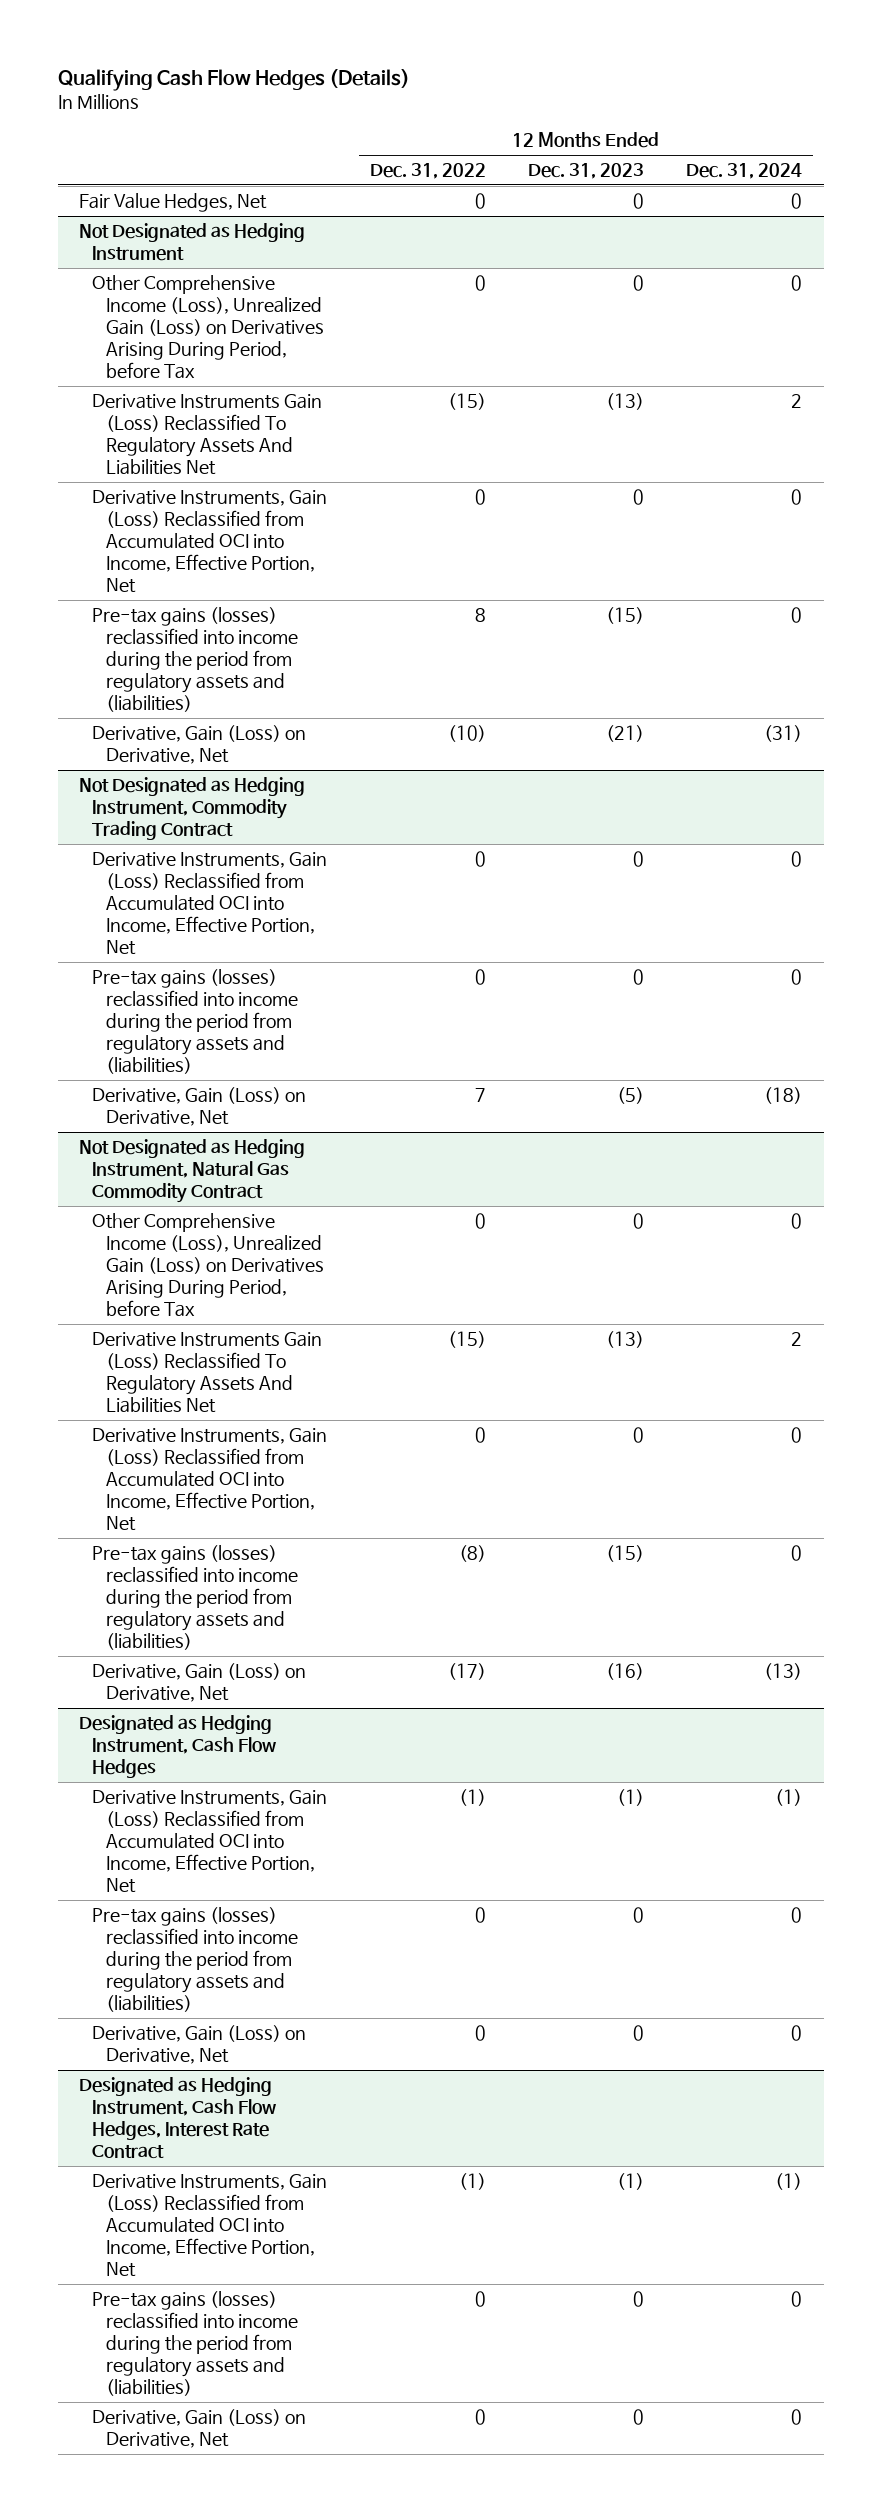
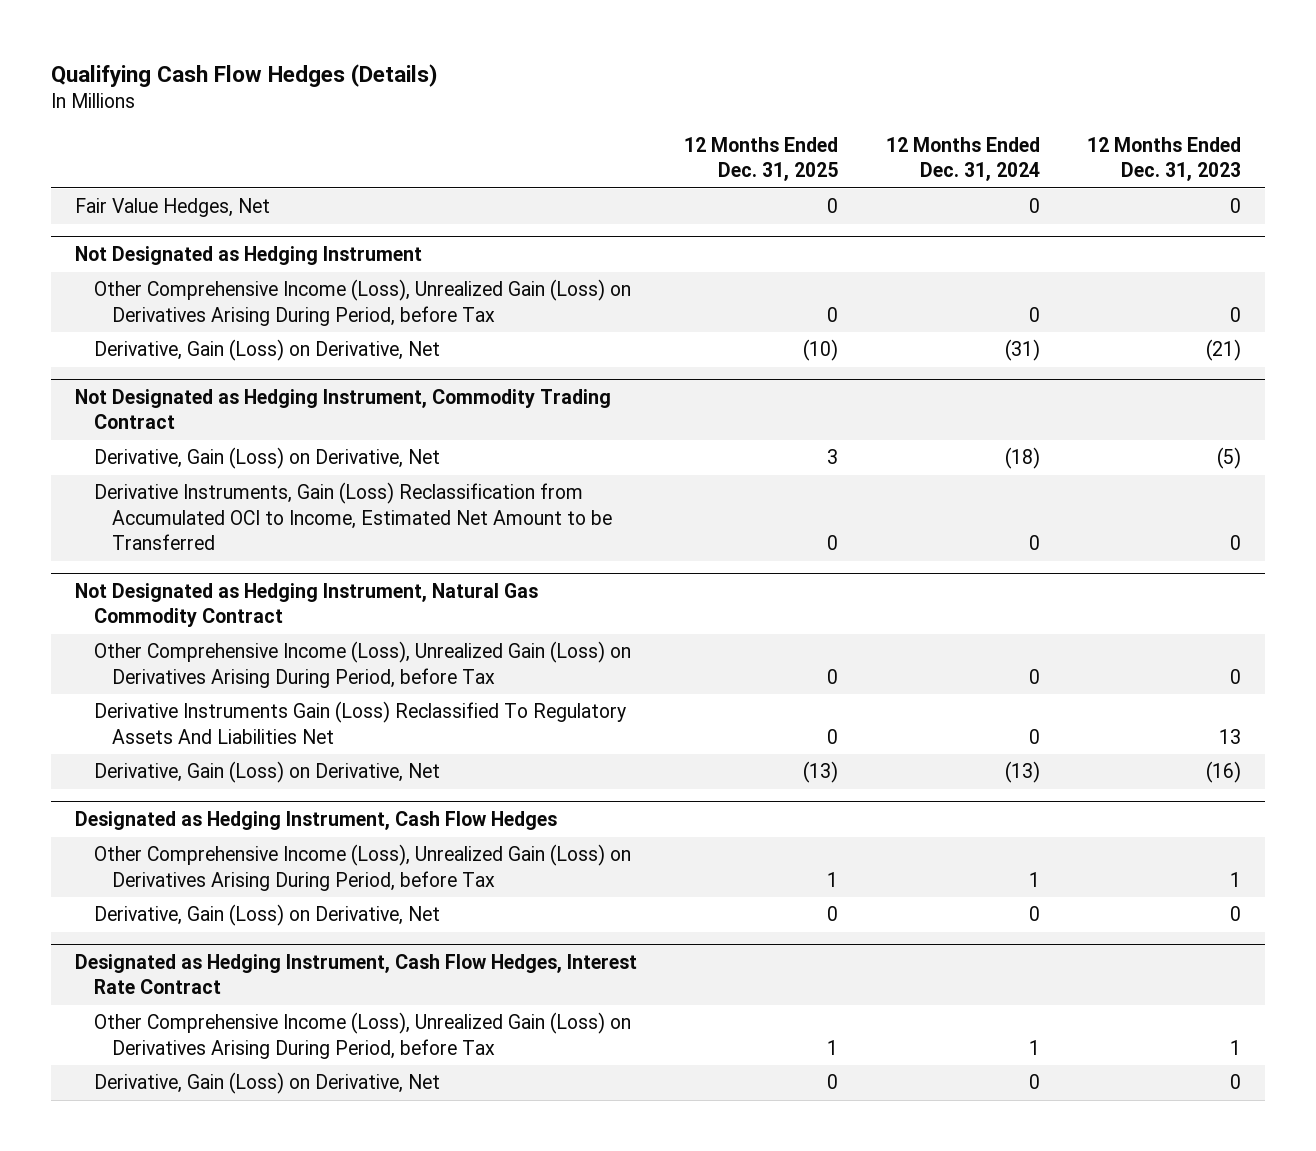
- | 12 Months Ended Dec. 31, 2022 | 12 Months Ended Dec. 31, 2023 | 12 Months Ended Dec. 31, 2024
+ | 12 Months Ended Dec. 31, 2025 | 12 Months Ended Dec. 31, 2024 | 12 Months Ended Dec. 31, 2023
@ Not Designated as Hedging Instrument
- Derivative Instruments Gain (Loss) Reclassified To Regulatory Assets And Liabilities Net | (15) | (13) | 2
- Derivative Instruments, Gain (Loss) Reclassified from Accumulated OCI into Income, Effective Portion, Net | 0 | 0 | 0
- Pre-tax gains (losses) reclassified into income during the period from regulatory assets and (liabilities) | 8 | (15) | 0
@ Not Designated as Hedging Instrument, Commodity Trading Contract
- Derivative Instruments, Gain (Loss) Reclassified from Accumulated OCI into Income, Effective Portion, Net | 0 | 0 | 0
- Pre-tax gains (losses) reclassified into income during the period from regulatory assets and (liabilities) | 0 | 0 | 0
+ Derivative Instruments, Gain (Loss) Reclassification from Accumulated OCI to Income, Estimated Net Amount to be Transferred | 0 | 0 | 0
@ Not Designated as Hedging Instrument, Natural Gas Commodity Contract
- Derivative Instruments Gain (Loss) Reclassified To Regulatory Assets And Liabilities Net | (15) | (13) | 2
- Derivative Instruments, Gain (Loss) Reclassified from Accumulated OCI into Income, Effective Portion, Net | 0 | 0 | 0
- Pre-tax gains (losses) reclassified into income during the period from regulatory assets and (liabilities) | (8) | (15) | 0
+ Derivative Instruments Gain (Loss) Reclassified To Regulatory Assets And Liabilities Net | 0 | 0 | 13
@ Designated as Hedging Instrument, Cash Flow Hedges
- Derivative Instruments, Gain (Loss) Reclassified from Accumulated OCI into Income, Effective Portion, Net | (1) | (1) | (1)
- Pre-tax gains (losses) reclassified into income during the period from regulatory assets and (liabilities) | 0 | 0 | 0
+ Other Comprehensive Income (Loss), Unrealized Gain (Loss) on Derivatives Arising During Period, before Tax | 1 | 1 | 1
@ Designated as Hedging Instrument, Cash Flow Hedges, Interest Rate Contract
- Derivative Instruments, Gain (Loss) Reclassified from Accumulated OCI into Income, Effective Portion, Net | (1) | (1) | (1)
- Pre-tax gains (losses) reclassified into income during the period from regulatory assets and (liabilities) | 0 | 0 | 0
+ Other Comprehensive Income (Loss), Unrealized Gain (Loss) on Derivatives Arising During Period, before Tax | 1 | 1 | 1

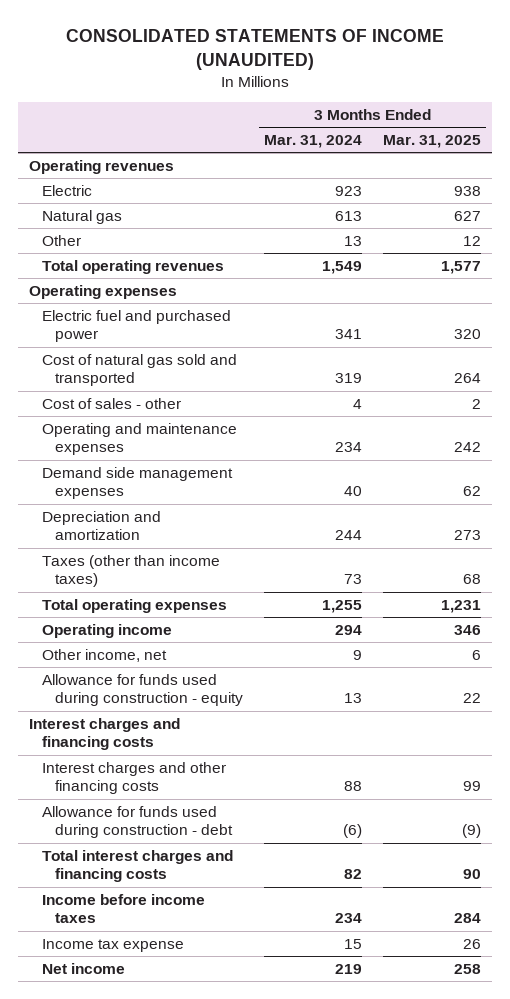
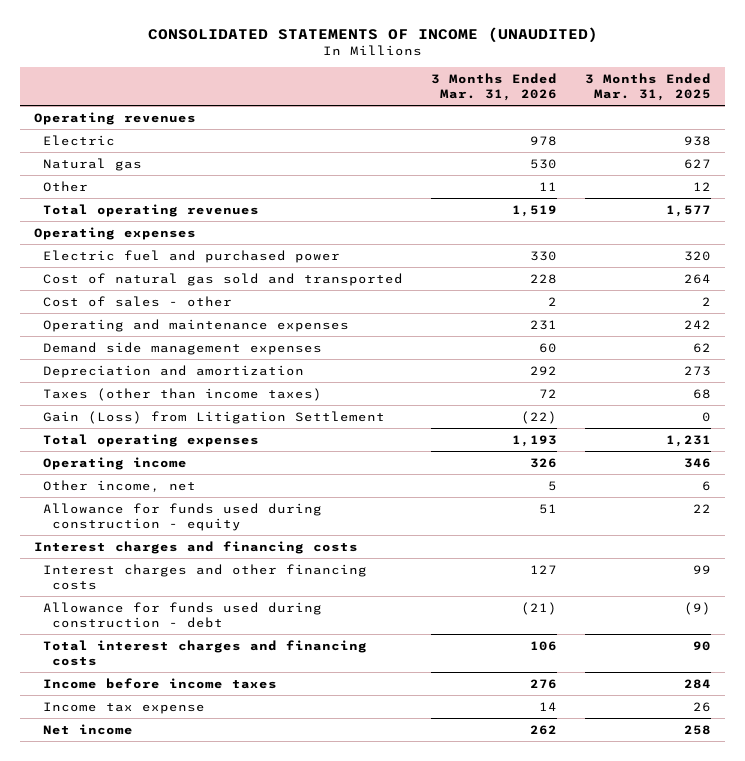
- | 3 Months Ended Mar. 31, 2024 | 3 Months Ended Mar. 31, 2025
+ | 3 Months Ended Mar. 31, 2026 | 3 Months Ended Mar. 31, 2025
+ Gain (Loss) from Litigation Settlement | (22) | 0

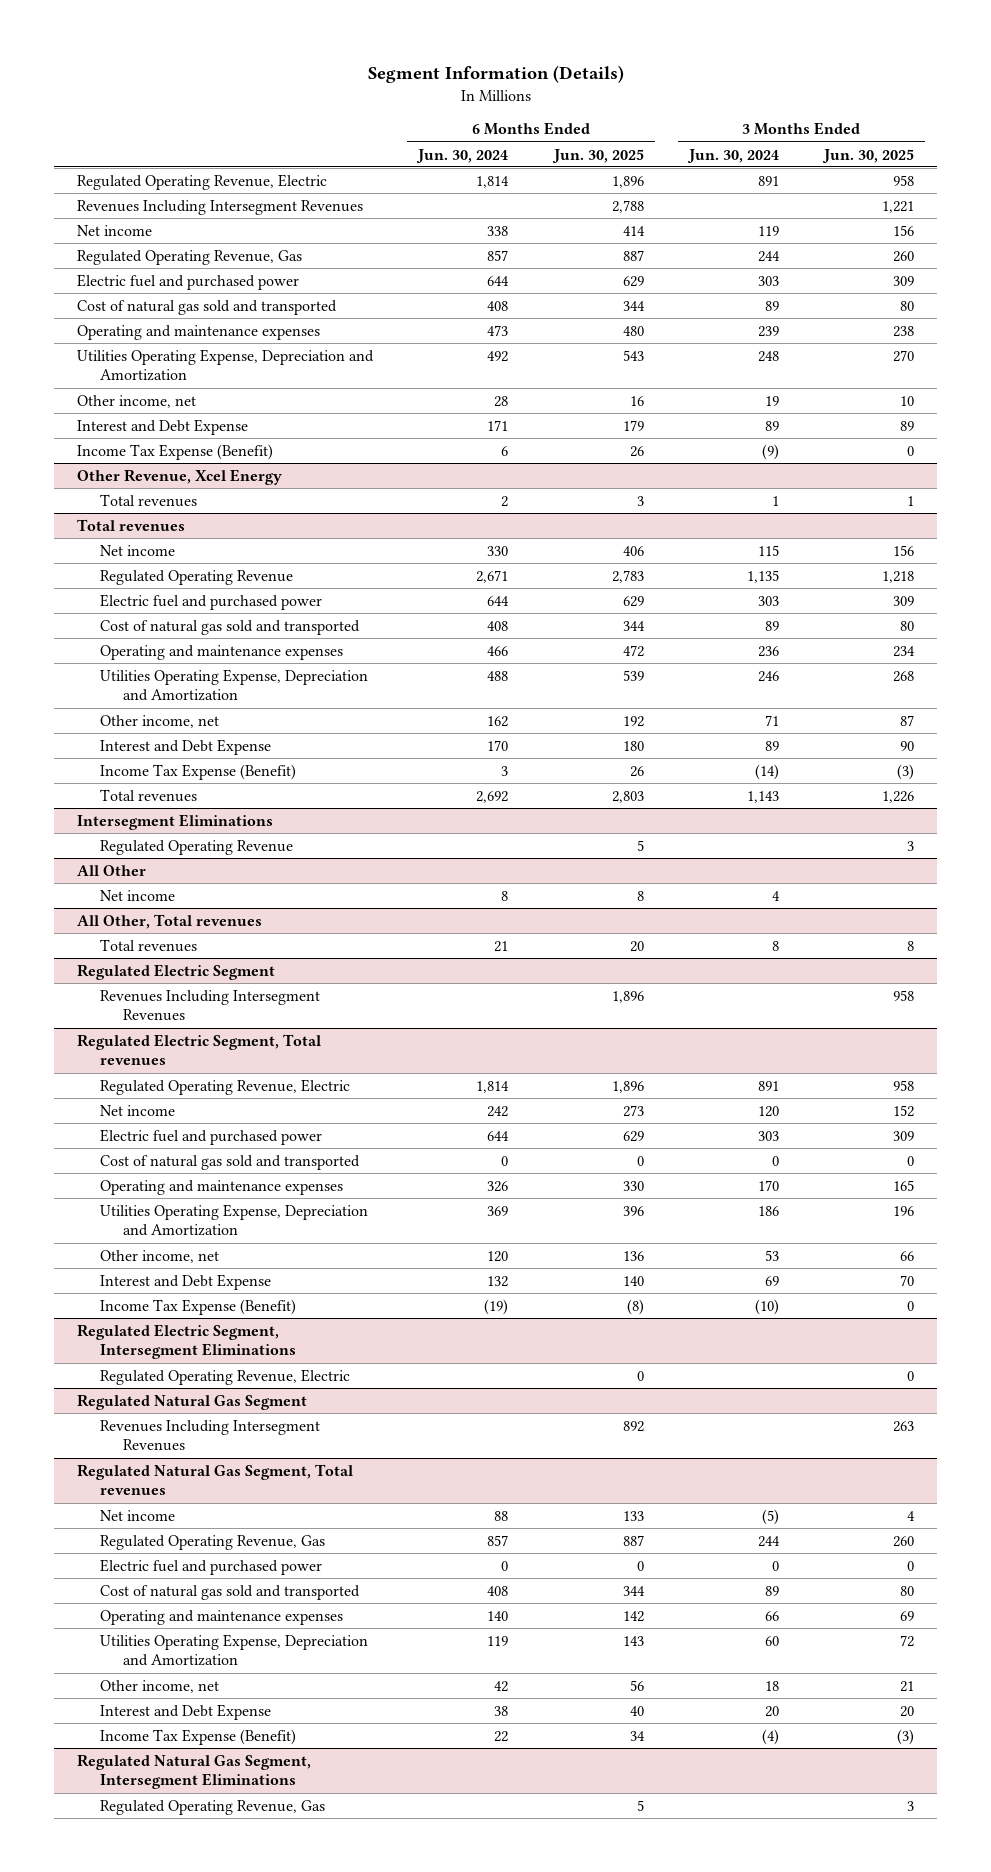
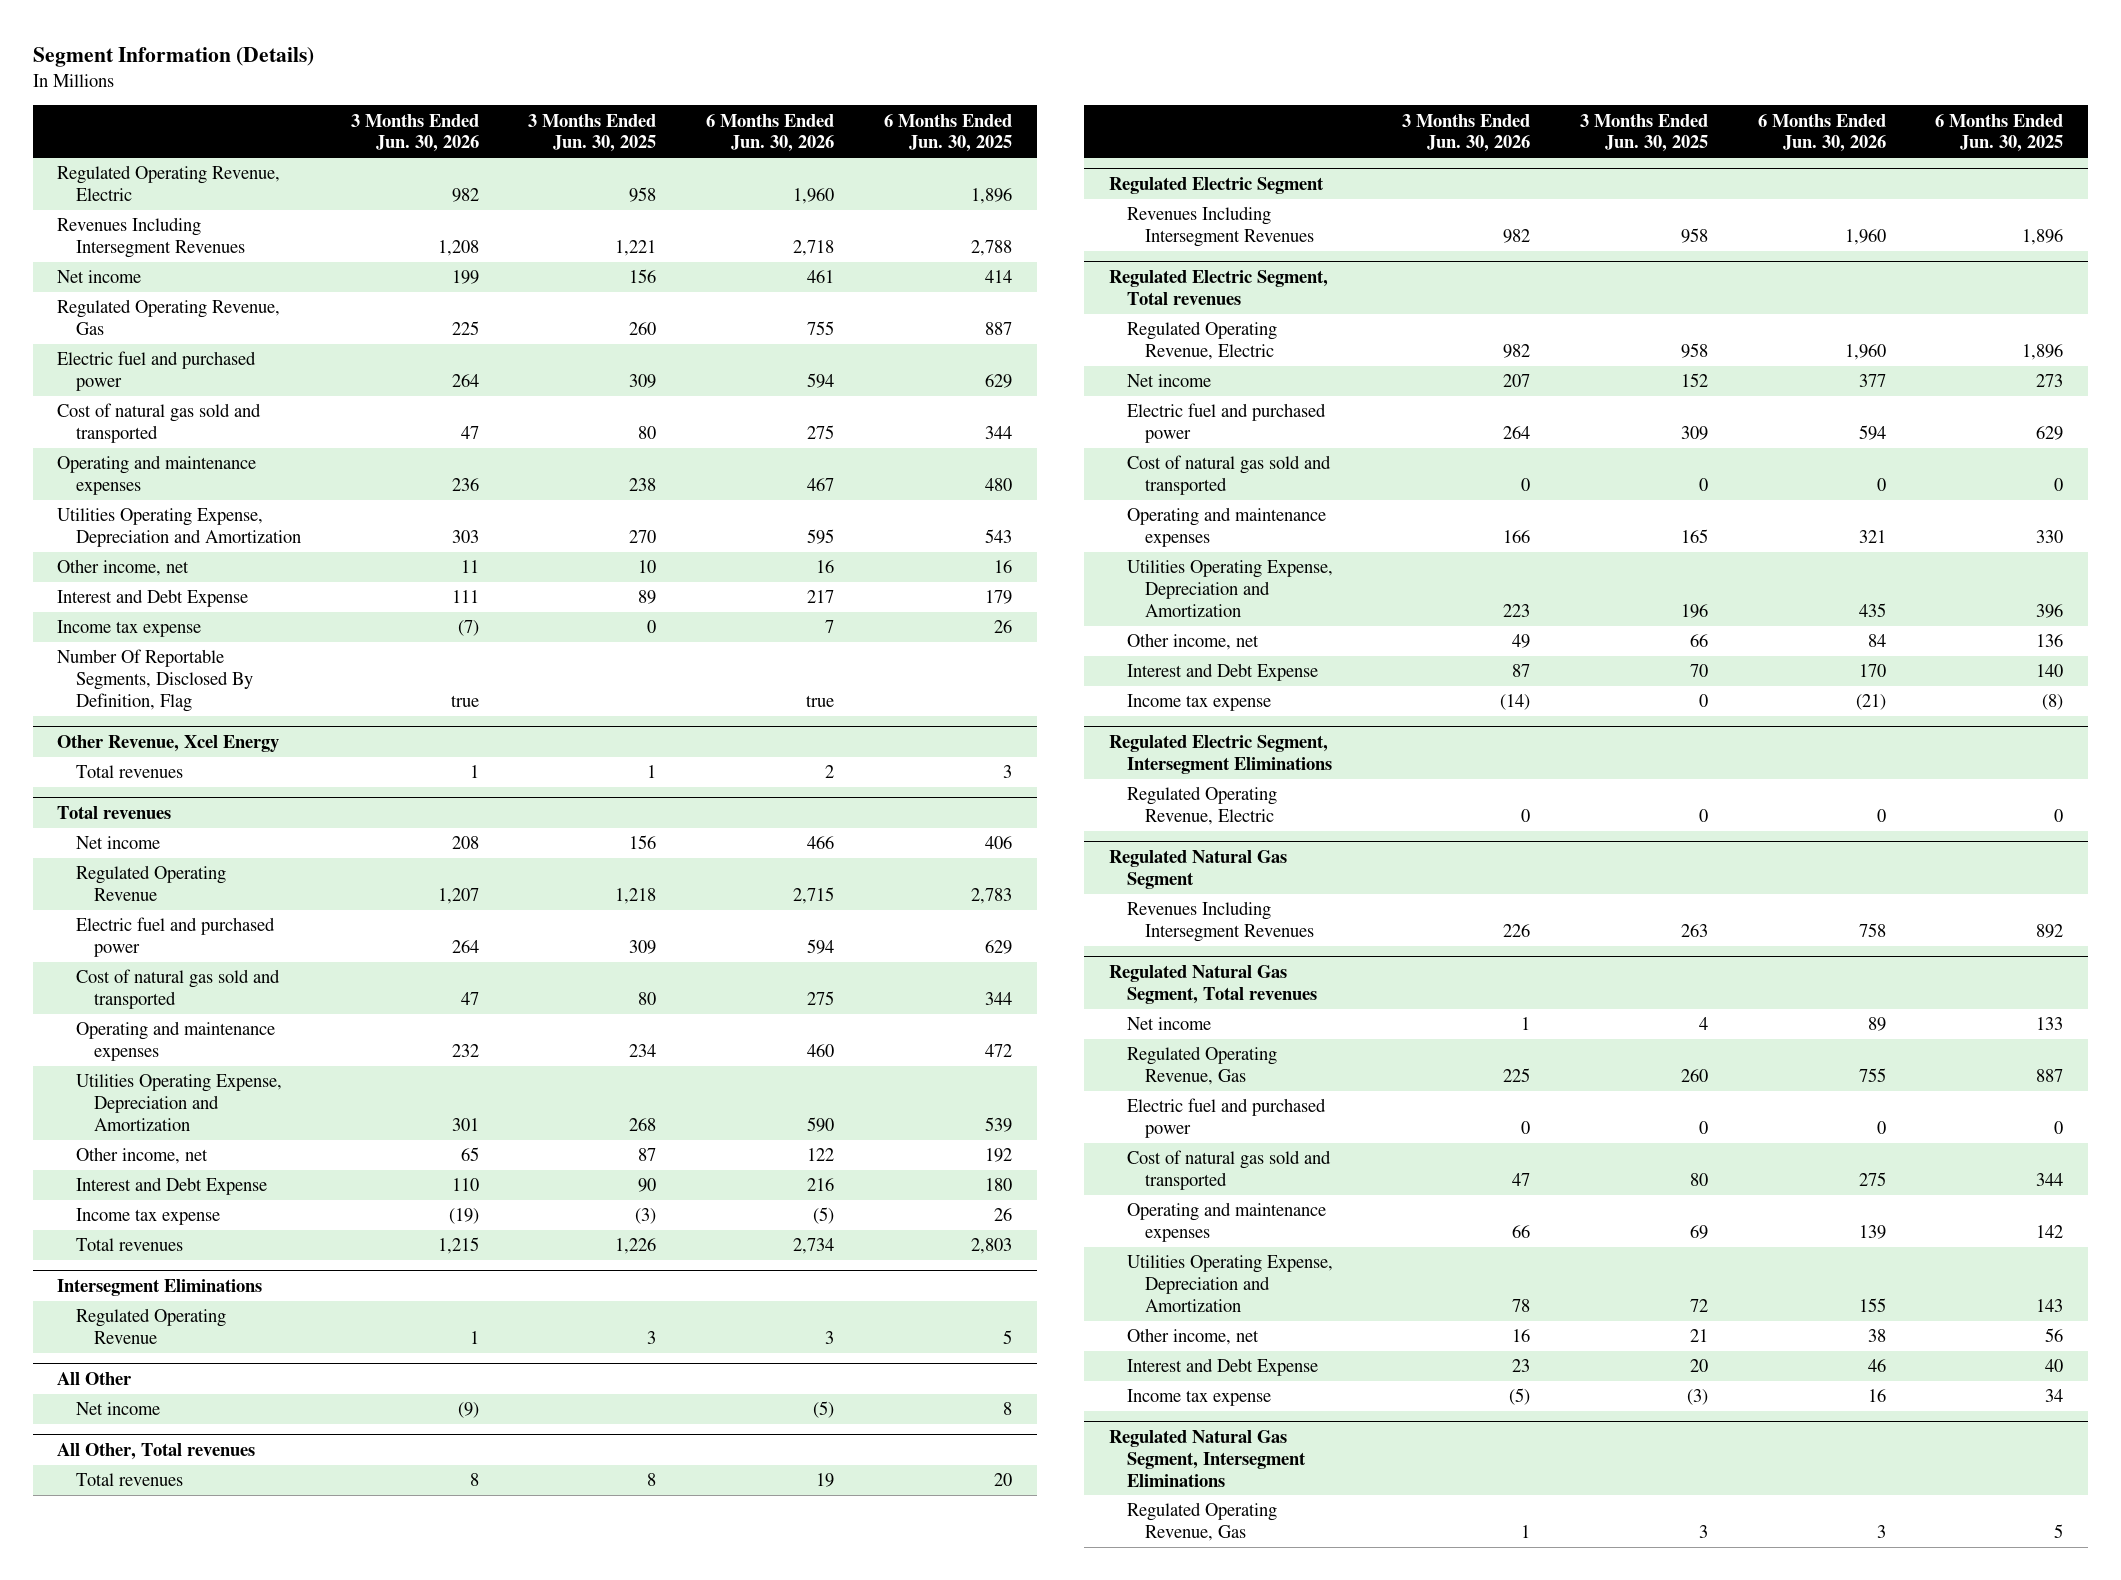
- | 6 Months Ended Jun. 30, 2024 | 6 Months Ended Jun. 30, 2025 | 3 Months Ended Jun. 30, 2024 | 3 Months Ended Jun. 30, 2025
+ | 3 Months Ended Jun. 30, 2026 | 3 Months Ended Jun. 30, 2025 | 6 Months Ended Jun. 30, 2026 | 6 Months Ended Jun. 30, 2025
- Income Tax Expense (Benefit) | 6 | 26 | (9) | 0
+ Income tax expense | (7) | 0 | 7 | 26
+ Number Of Reportable Segments, Disclosed By Definition, Flag | true | | true |
@ Total revenues
- Income Tax Expense (Benefit) | 3 | 26 | (14) | (3)
+ Income tax expense | (19) | (3) | (5) | 26
@ Regulated Electric Segment, Total revenues
- Income Tax Expense (Benefit) | (19) | (8) | (10) | 0
+ Income tax expense | (14) | 0 | (21) | (8)
@ Regulated Natural Gas Segment, Total revenues
- Income Tax Expense (Benefit) | 22 | 34 | (4) | (3)
+ Income tax expense | (5) | (3) | 16 | 34

